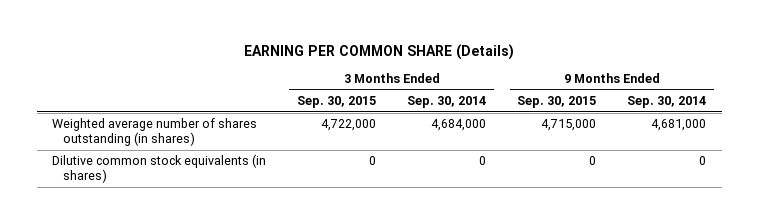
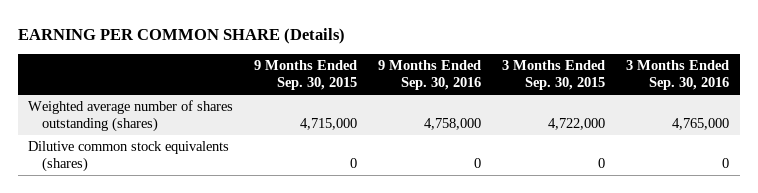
- | 3 Months Ended Sep. 30, 2015 | 3 Months Ended Sep. 30, 2014 | 9 Months Ended Sep. 30, 2015 | 9 Months Ended Sep. 30, 2014
+ | 9 Months Ended Sep. 30, 2015 | 9 Months Ended Sep. 30, 2016 | 3 Months Ended Sep. 30, 2015 | 3 Months Ended Sep. 30, 2016
- Weighted average number of shares outstanding (in shares) | 4,722,000 | 4,684,000 | 4,715,000 | 4,681,000
- Dilutive common stock equivalents (in shares) | 0 | 0 | 0 | 0
+ Weighted average number of shares outstanding (shares) | 4,715,000 | 4,758,000 | 4,722,000 | 4,765,000
+ Dilutive common stock equivalents (shares) | 0 | 0 | 0 | 0

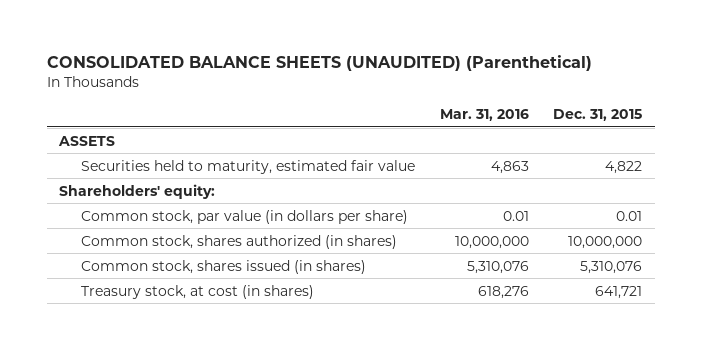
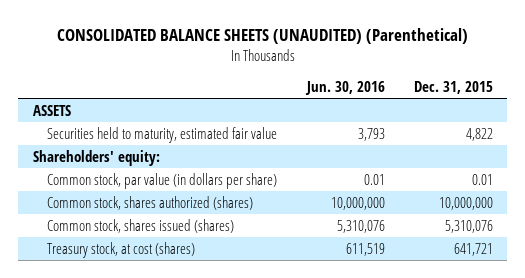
- | Mar. 31, 2016 | Dec. 31, 2015
+ | Jun. 30, 2016 | Dec. 31, 2015
- Common stock, shares authorized (in shares) | 10,000,000 | 10,000,000
- Common stock, shares issued (in shares) | 5,310,076 | 5,310,076
- Treasury stock, at cost (in shares) | 618,276 | 641,721
+ Common stock, shares authorized (shares) | 10,000,000 | 10,000,000
+ Common stock, shares issued (shares) | 5,310,076 | 5,310,076
+ Treasury stock, at cost (shares) | 611,519 | 641,721

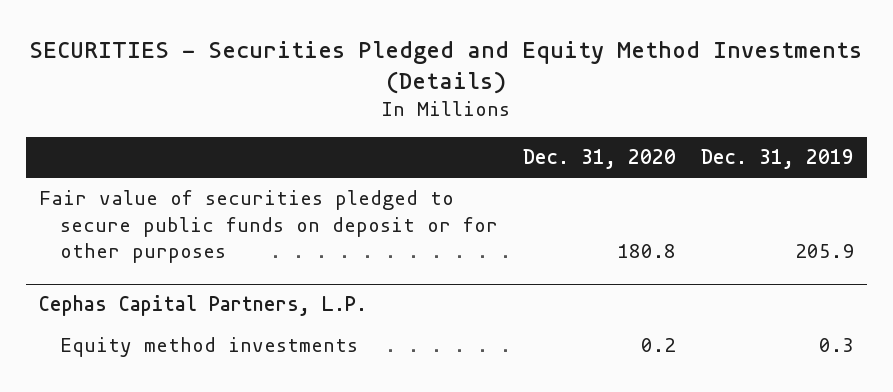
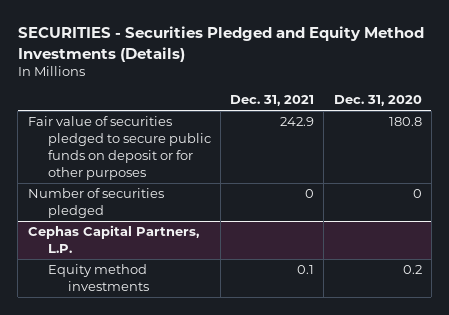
- | Dec. 31, 2020 | Dec. 31, 2019
+ | Dec. 31, 2021 | Dec. 31, 2020
+ Number of securities pledged | 0 | 0

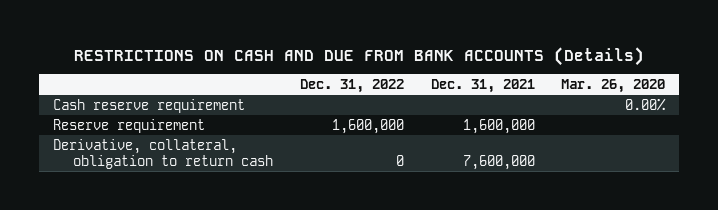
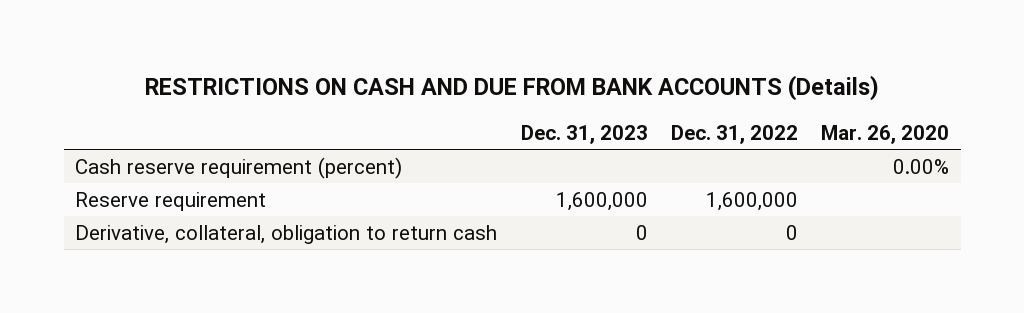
- | Dec. 31, 2022 | Dec. 31, 2021 | Mar. 26, 2020
+ | Dec. 31, 2023 | Dec. 31, 2022 | Mar. 26, 2020
- Cash reserve requirement | | | 0.00%
+ Cash reserve requirement (percent) | | | 0.00%

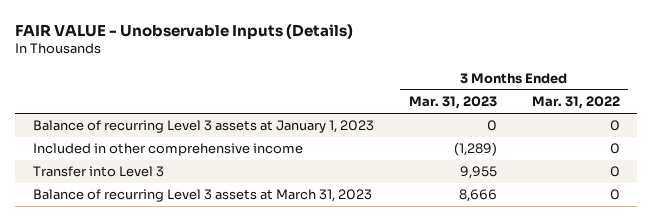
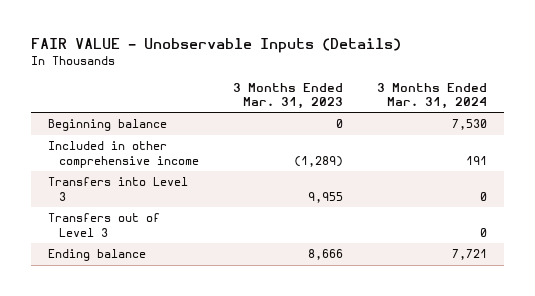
- | 3 Months Ended Mar. 31, 2023 | 3 Months Ended Mar. 31, 2022
+ | 3 Months Ended Mar. 31, 2023 | 3 Months Ended Mar. 31, 2024
- Balance of recurring Level 3 assets at January 1, 2023 | 0 | 0
+ Beginning balance | 0 | 7,530
- Transfer into Level 3 | 9,955 | 0
- Balance of recurring Level 3 assets at March 31, 2023 | 8,666 | 0
+ Transfers into Level 3 | 9,955 | 0
+ Transfers out of Level 3 | | 0
+ Ending balance | 8,666 | 7,721

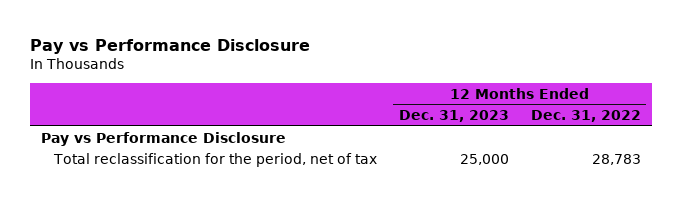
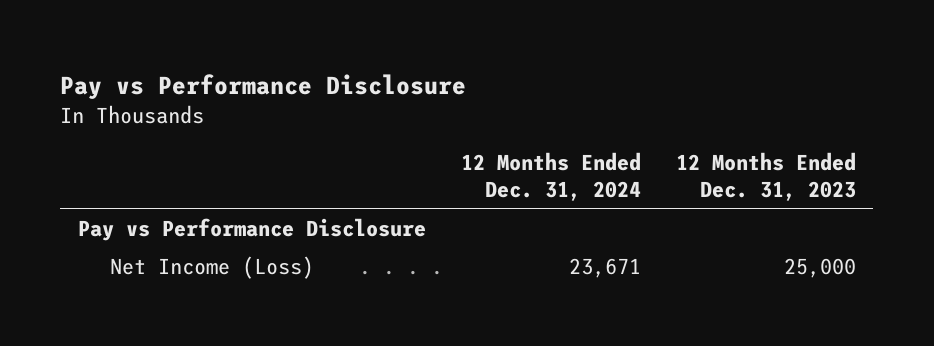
- | 12 Months Ended Dec. 31, 2023 | 12 Months Ended Dec. 31, 2022
+ | 12 Months Ended Dec. 31, 2024 | 12 Months Ended Dec. 31, 2023
- Total reclassification for the period, net of tax | 25,000 | 28,783
+ Net Income (Loss) | 23,671 | 25,000

